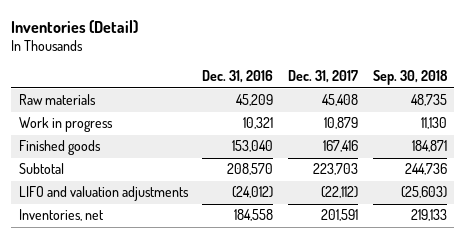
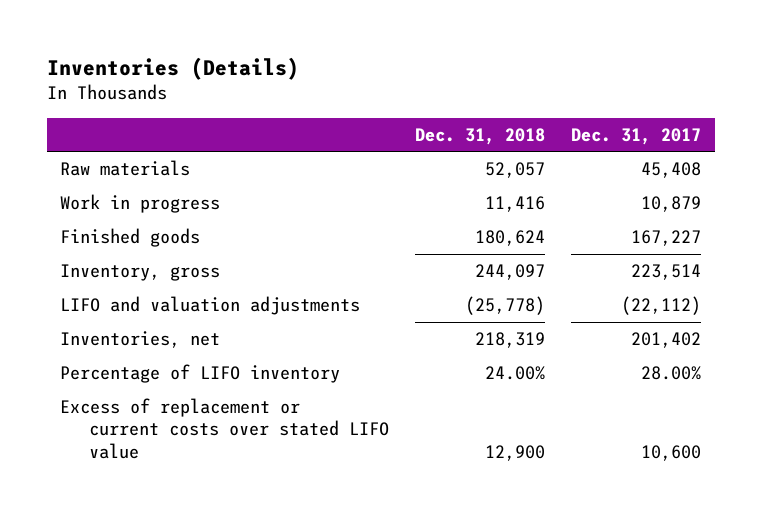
- Inventories (Detail)
+ Inventories (Details)
- | Dec. 31, 2016 | Dec. 31, 2017 | Sep. 30, 2018
+ | Dec. 31, 2018 | Dec. 31, 2017
- Finished goods | 153,040 | 167,416 | 184,871
- Subtotal | 208,570 | 223,703 | 244,736
+ Finished goods | 180,624 | 167,227
+ Inventory, gross | 244,097 | 223,514
- Inventories, net | 184,558 | 201,591 | 219,133
+ Inventories, net | 218,319 | 201,402
+ Percentage of LIFO inventory | 24.00% | 28.00%
+ Excess of replacement or current costs over stated LIFO value | 12,900 | 10,600

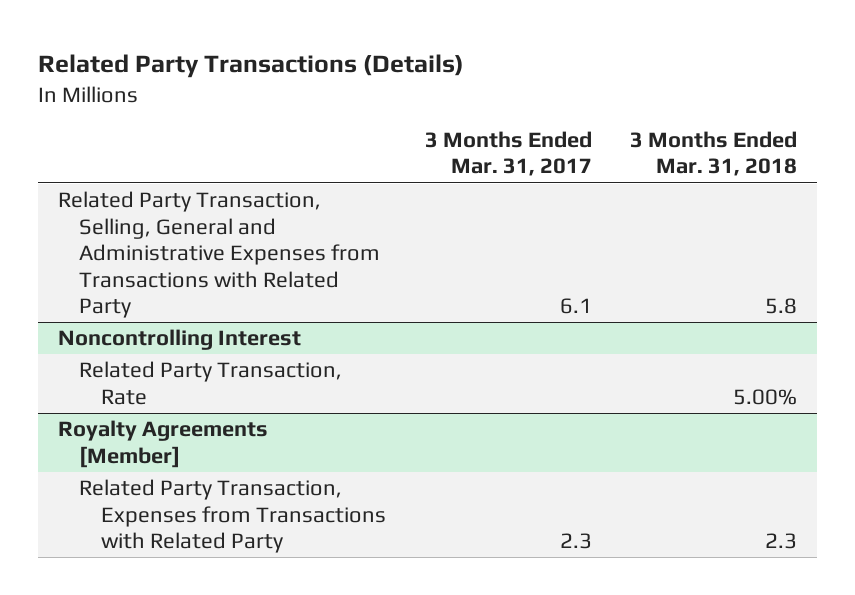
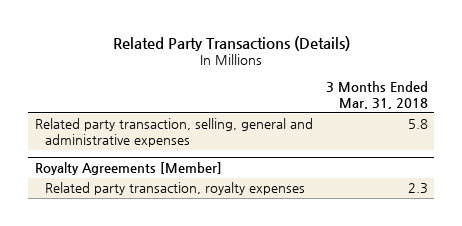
- | 3 Months Ended Mar. 31, 2017 | 3 Months Ended Mar. 31, 2018
+ | 3 Months Ended Mar. 31, 2018
- Related Party Transaction, Selling, General and Administrative Expenses from Transactions with Related Party | 6.1 | 5.8
- Noncontrolling Interest
- Related Party Transaction, Rate | | 5.00%
+ Related party transaction, selling, general and administrative expenses | 5.8
@ Royalty Agreements [Member]
- Related Party Transaction, Expenses from Transactions with Related Party | 2.3 | 2.3
+ Related party transaction, royalty expenses | 2.3

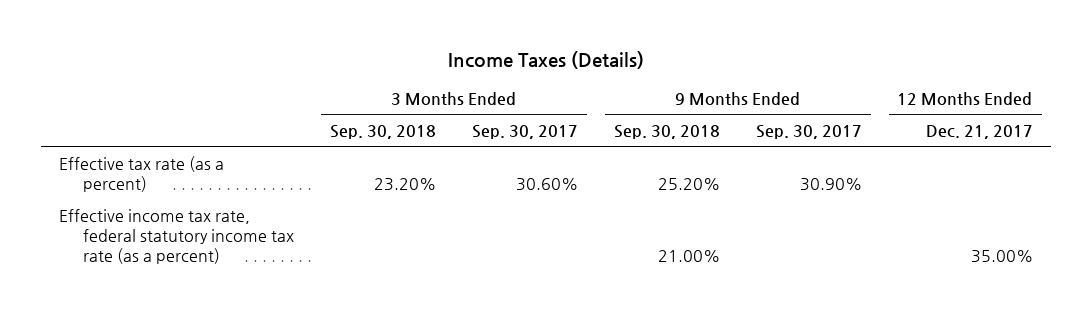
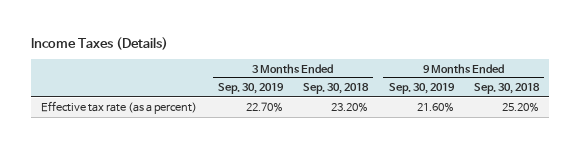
- | 3 Months Ended Sep. 30, 2018 | 3 Months Ended Sep. 30, 2017 | 9 Months Ended Sep. 30, 2018 | 9 Months Ended Sep. 30, 2017 | 12 Months Ended Dec. 21, 2017
+ | 3 Months Ended Sep. 30, 2019 | 3 Months Ended Sep. 30, 2018 | 9 Months Ended Sep. 30, 2019 | 9 Months Ended Sep. 30, 2018
- Effective income tax rate, federal statutory income tax rate (as a percent) | | | 21.00% | | 35.00%

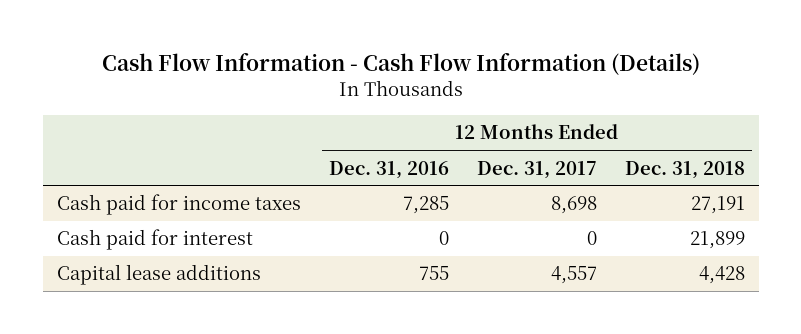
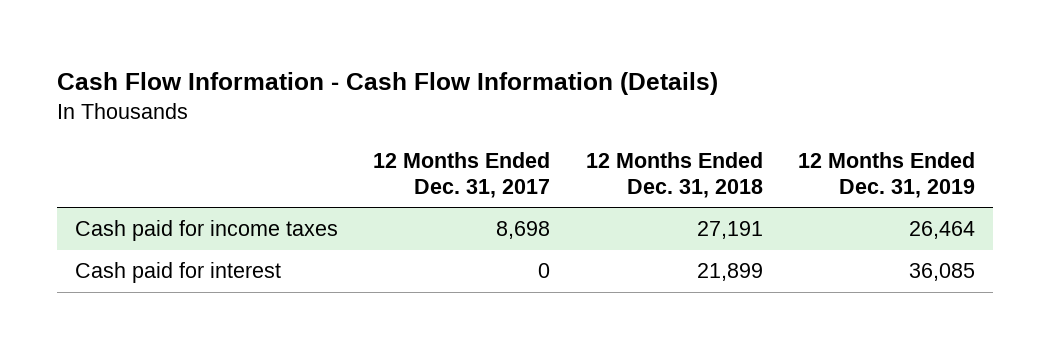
- | 12 Months Ended Dec. 31, 2016 | 12 Months Ended Dec. 31, 2017 | 12 Months Ended Dec. 31, 2018
+ | 12 Months Ended Dec. 31, 2017 | 12 Months Ended Dec. 31, 2018 | 12 Months Ended Dec. 31, 2019
- Capital lease additions | 755 | 4,557 | 4,428

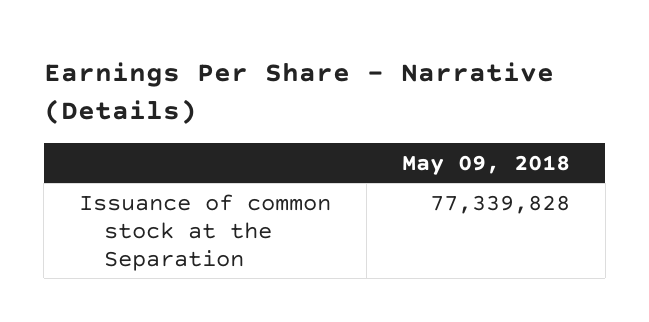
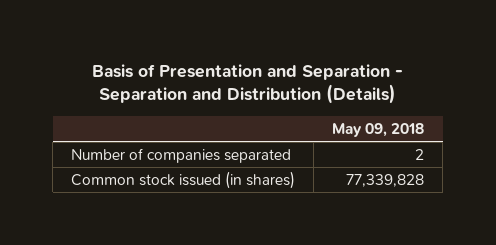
- Earnings Per Share - Narrative (Details)
+ Basis of Presentation and Separation - Separation and Distribution (Details)
- Issuance of common stock at the Separation | 77,339,828
+ Number of companies separated | 2
+ Common stock issued (in shares) | 77,339,828

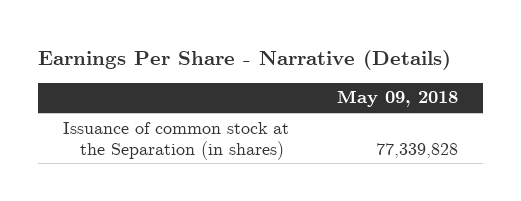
- Basis of Presentation and Separation - Separation and Distribution (Details)
+ Earnings Per Share - Narrative (Details)
- Number of companies separated | 2
- Common stock issued (in shares) | 77,339,828
+ Issuance of common stock at the Separation (in shares) | 77,339,828

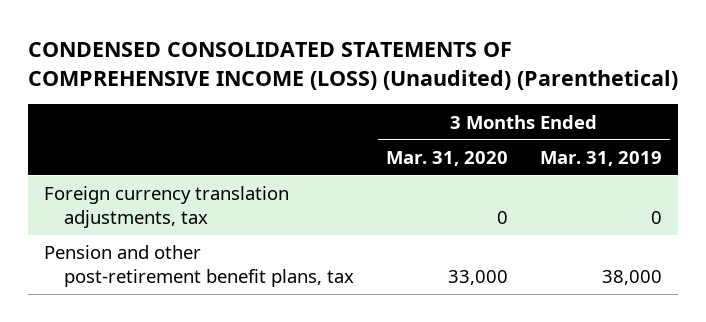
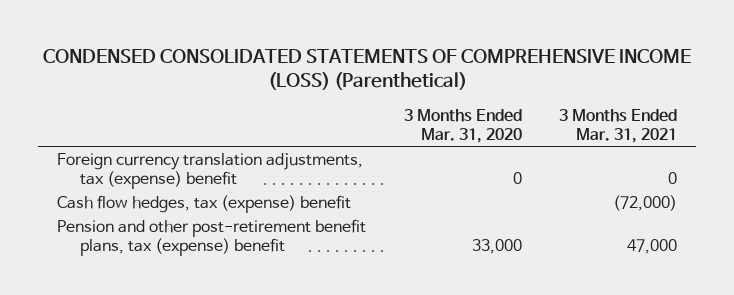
- CONDENSED CONSOLIDATED STATEMENTS OF COMPREHENSIVE INCOME (LOSS) (Unaudited) (Parenthetical)
+ CONDENSED CONSOLIDATED STATEMENTS OF COMPREHENSIVE INCOME (LOSS) (Parenthetical)
- | 3 Months Ended Mar. 31, 2020 | 3 Months Ended Mar. 31, 2019
+ | 3 Months Ended Mar. 31, 2020 | 3 Months Ended Mar. 31, 2021
- Foreign currency translation adjustments, tax | 0 | 0
- Pension and other post-retirement benefit plans, tax | 33,000 | 38,000
+ Foreign currency translation adjustments, tax (expense) benefit | 0 | 0
+ Cash flow hedges, tax (expense) benefit | | (72,000)
+ Pension and other post-retirement benefit plans, tax (expense) benefit | 33,000 | 47,000

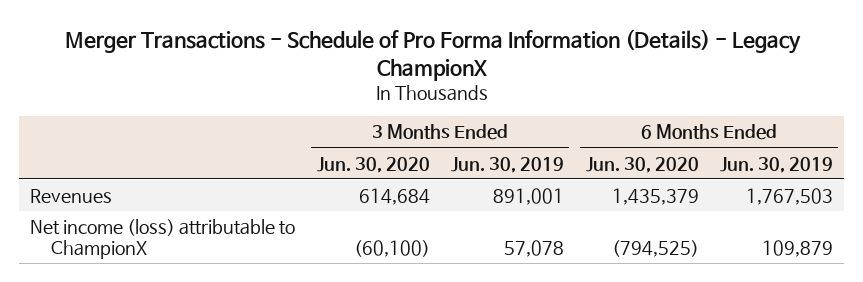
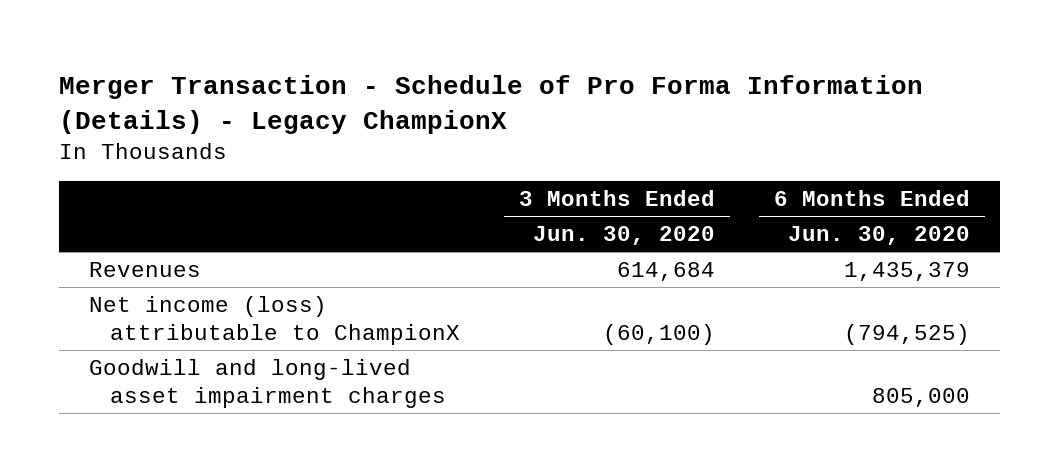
- Merger Transactions - Schedule of Pro Forma Information (Details) - Legacy ChampionX
+ Merger Transaction - Schedule of Pro Forma Information (Details) - Legacy ChampionX
- | 3 Months Ended Jun. 30, 2020 | 3 Months Ended Jun. 30, 2019 | 6 Months Ended Jun. 30, 2020 | 6 Months Ended Jun. 30, 2019
+ | 3 Months Ended Jun. 30, 2020 | 6 Months Ended Jun. 30, 2020
+ Goodwill and long-lived asset impairment charges | | 805,000

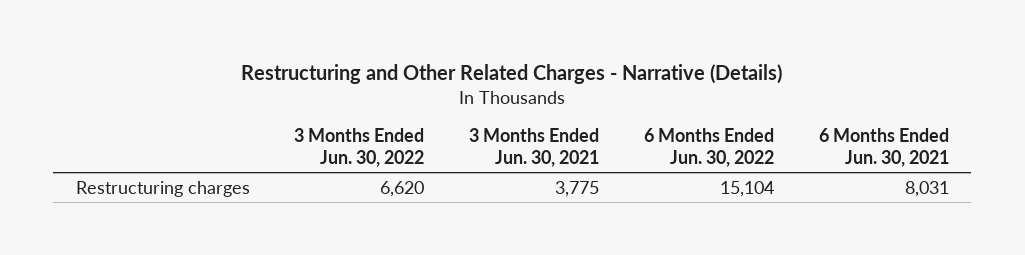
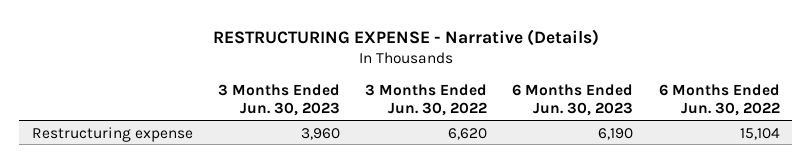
- Restructuring and Other Related Charges - Narrative (Details)
+ RESTRUCTURING EXPENSE - Narrative (Details)
- | 3 Months Ended Jun. 30, 2022 | 3 Months Ended Jun. 30, 2021 | 6 Months Ended Jun. 30, 2022 | 6 Months Ended Jun. 30, 2021
+ | 3 Months Ended Jun. 30, 2023 | 3 Months Ended Jun. 30, 2022 | 6 Months Ended Jun. 30, 2023 | 6 Months Ended Jun. 30, 2022
- Restructuring charges | 6,620 | 3,775 | 15,104 | 8,031
+ Restructuring expense | 3,960 | 6,620 | 6,190 | 15,104

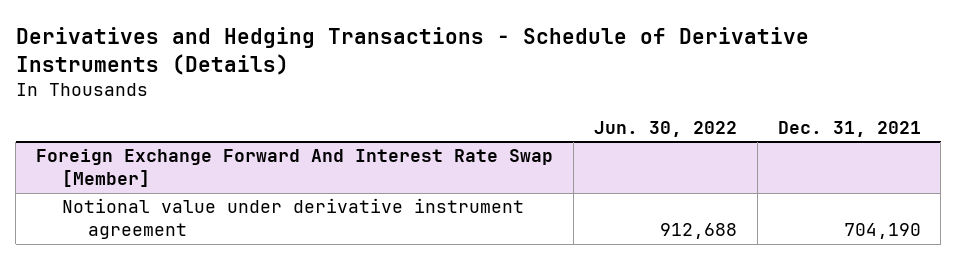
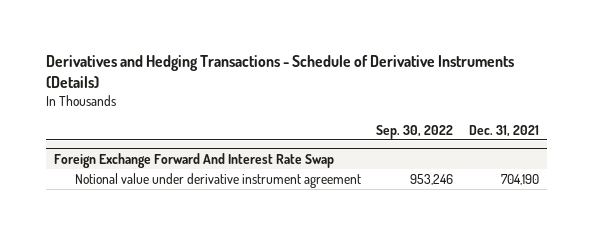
- | Jun. 30, 2022 | Dec. 31, 2021
+ | Sep. 30, 2022 | Dec. 31, 2021
- Foreign Exchange Forward And Interest Rate Swap [Member]
+ Foreign Exchange Forward And Interest Rate Swap

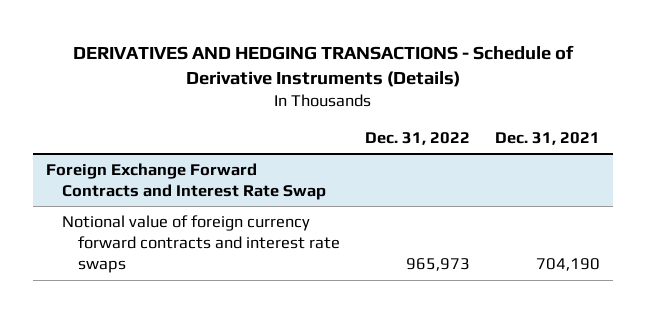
- Derivatives and Hedging Transactions - Schedule of Derivative Instruments (Details)
+ DERIVATIVES AND HEDGING TRANSACTIONS - Schedule of Derivative Instruments (Details)
- | Sep. 30, 2022 | Dec. 31, 2021
+ | Dec. 31, 2022 | Dec. 31, 2021
- Foreign Exchange Forward And Interest Rate Swap
- Notional value under derivative instrument agreement | 953,246 | 704,190
+ Foreign Exchange Forward Contracts and Interest Rate Swap
+ Notional value of foreign currency forward contracts and interest rate swaps | 965,973 | 704,190

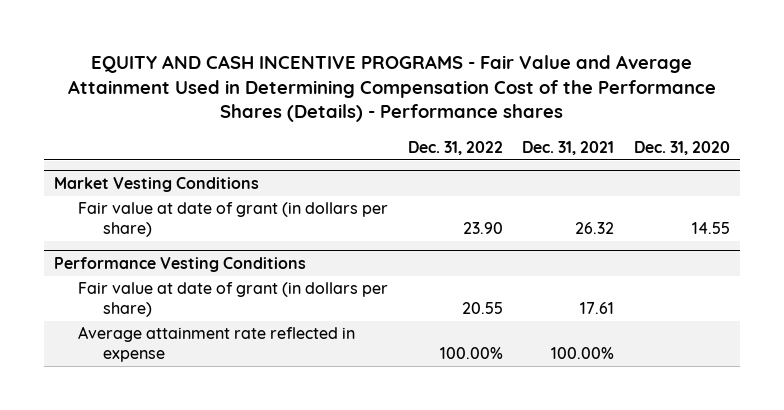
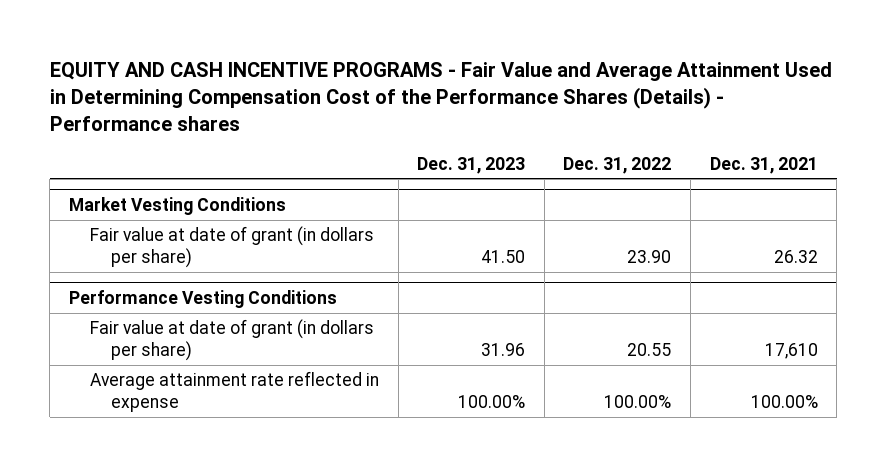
- | Dec. 31, 2022 | Dec. 31, 2021 | Dec. 31, 2020
+ | Dec. 31, 2023 | Dec. 31, 2022 | Dec. 31, 2021
@ Performance Vesting Conditions
- Fair value at date of grant (in dollars per share) | 20.55 | 17.61 |
+ Fair value at date of grant (in dollars per share) | 31.96 | 20.55 | 17,610

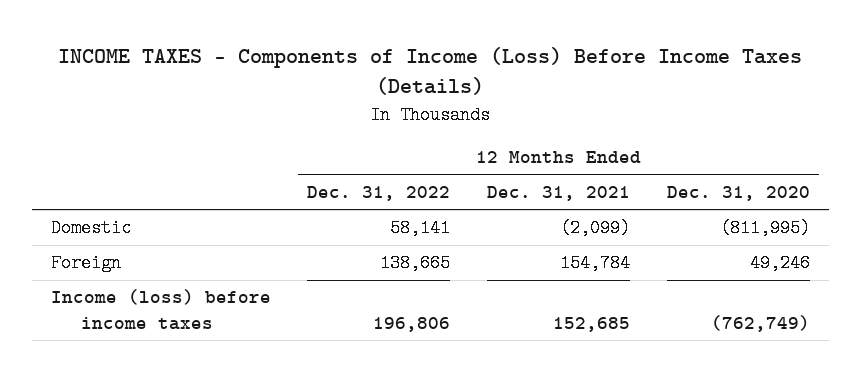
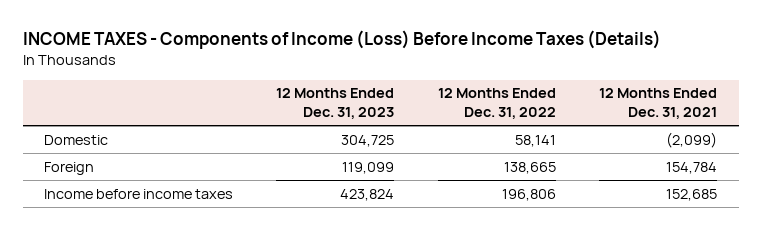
- | 12 Months Ended Dec. 31, 2022 | 12 Months Ended Dec. 31, 2021 | 12 Months Ended Dec. 31, 2020
+ | 12 Months Ended Dec. 31, 2023 | 12 Months Ended Dec. 31, 2022 | 12 Months Ended Dec. 31, 2021
- Income (loss) before income taxes | 196,806 | 152,685 | (762,749)
+ Income before income taxes | 423,824 | 196,806 | 152,685

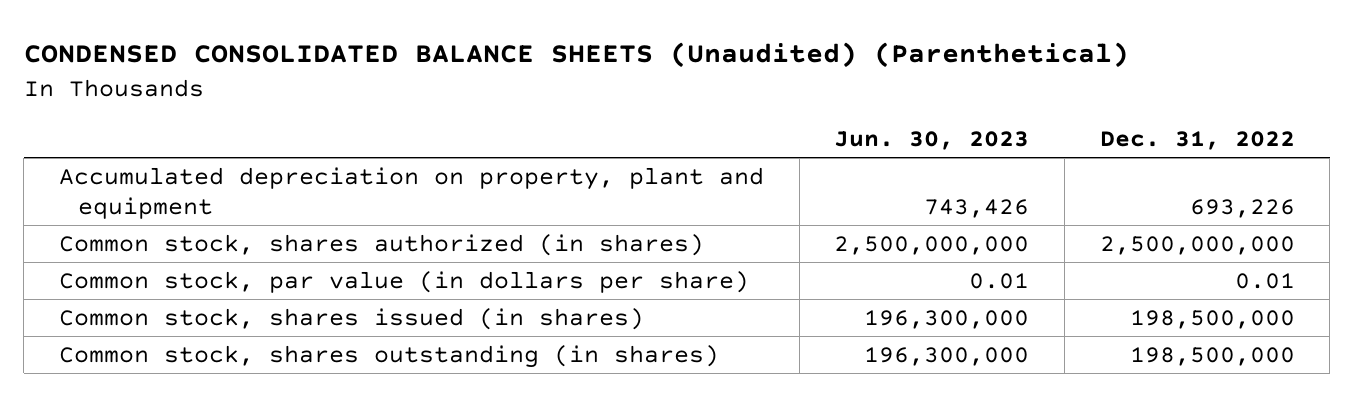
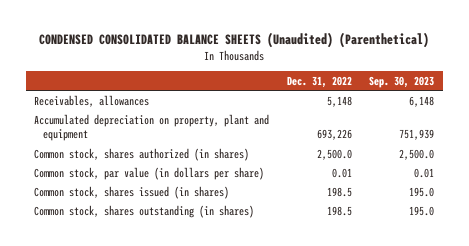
- | Jun. 30, 2023 | Dec. 31, 2022
+ | Dec. 31, 2022 | Sep. 30, 2023
+ Receivables, allowances | 5,148 | 6,148
- Common stock, shares authorized (in shares) | 2,500,000,000 | 2,500,000,000
+ Common stock, shares authorized (in shares) | 2,500.0 | 2,500.0
- Common stock, shares issued (in shares) | 196,300,000 | 198,500,000
- Common stock, shares outstanding (in shares) | 196,300,000 | 198,500,000
+ Common stock, shares issued (in shares) | 198.5 | 195.0
+ Common stock, shares outstanding (in shares) | 198.5 | 195.0

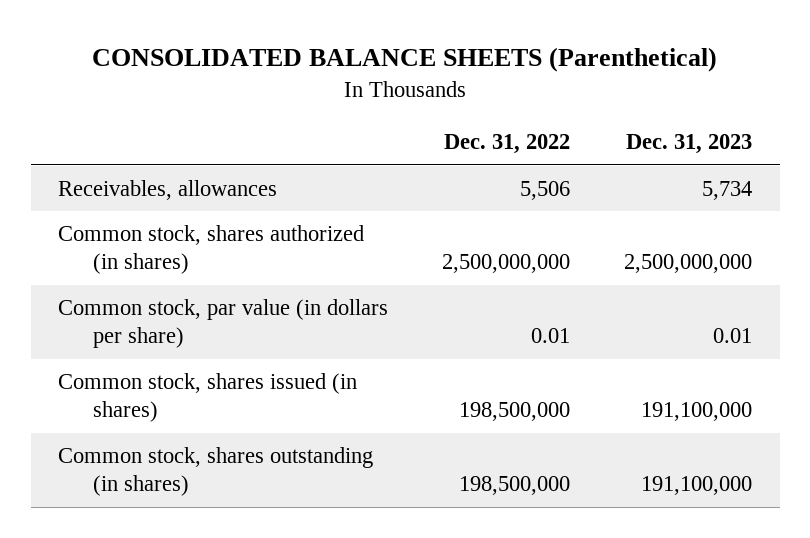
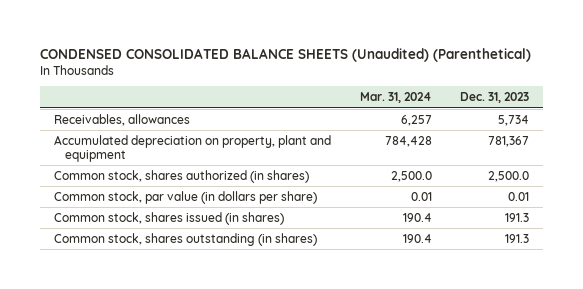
- CONSOLIDATED BALANCE SHEETS (Parenthetical)
+ CONDENSED CONSOLIDATED BALANCE SHEETS (Unaudited) (Parenthetical)
- | Dec. 31, 2022 | Dec. 31, 2023
+ | Mar. 31, 2024 | Dec. 31, 2023
- Common stock, shares authorized (in shares) | 2,500,000,000 | 2,500,000,000
+ Accumulated depreciation on property, plant and equipment | 784,428 | 781,367
+ Common stock, shares authorized (in shares) | 2,500.0 | 2,500.0
- Common stock, shares issued (in shares) | 198,500,000 | 191,100,000
- Common stock, shares outstanding (in shares) | 198,500,000 | 191,100,000
+ Common stock, shares issued (in shares) | 190.4 | 191.3
+ Common stock, shares outstanding (in shares) | 190.4 | 191.3

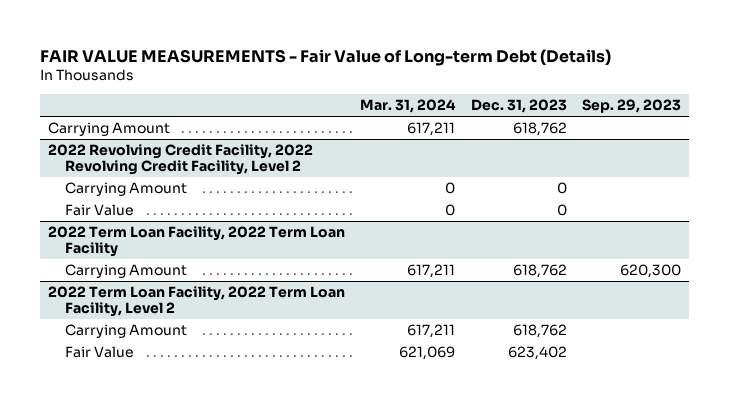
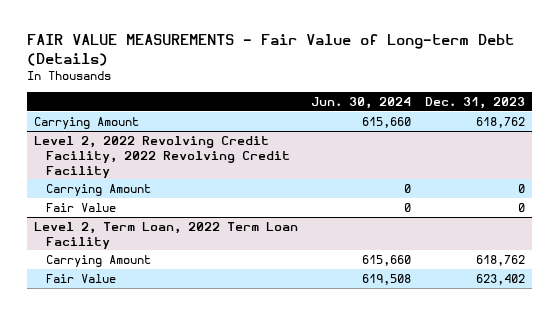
- | Mar. 31, 2024 | Dec. 31, 2023 | Sep. 29, 2023
+ | Jun. 30, 2024 | Dec. 31, 2023
- 2022 Revolving Credit Facility, 2022 Revolving Credit Facility, Level 2
+ Level 2, 2022 Revolving Credit Facility, 2022 Revolving Credit Facility
- 2022 Term Loan Facility, 2022 Term Loan Facility
- Carrying Amount | 617,211 | 618,762 | 620,300
- 2022 Term Loan Facility, 2022 Term Loan Facility, Level 2
+ Level 2, Term Loan, 2022 Term Loan Facility

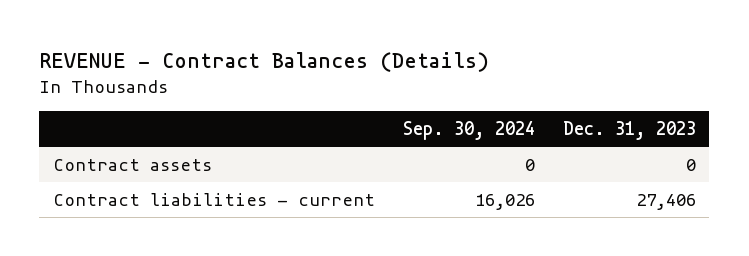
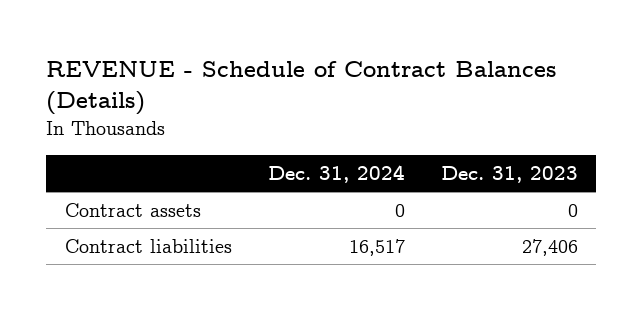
- REVENUE - Contract Balances (Details)
+ REVENUE - Schedule of Contract Balances (Details)
- | Sep. 30, 2024 | Dec. 31, 2023
+ | Dec. 31, 2024 | Dec. 31, 2023
- Contract liabilities - current | 16,026 | 27,406
+ Contract liabilities | 16,517 | 27,406

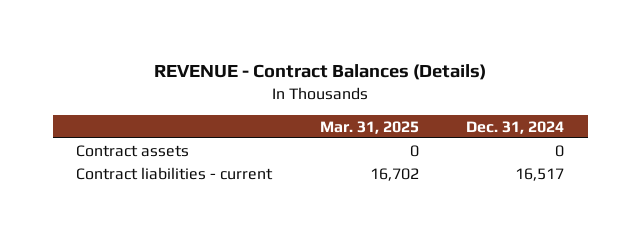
- REVENUE - Schedule of Contract Balances (Details)
+ REVENUE - Contract Balances (Details)
- | Dec. 31, 2024 | Dec. 31, 2023
+ | Mar. 31, 2025 | Dec. 31, 2024
- Contract liabilities | 16,517 | 27,406
+ Contract liabilities - current | 16,702 | 16,517

